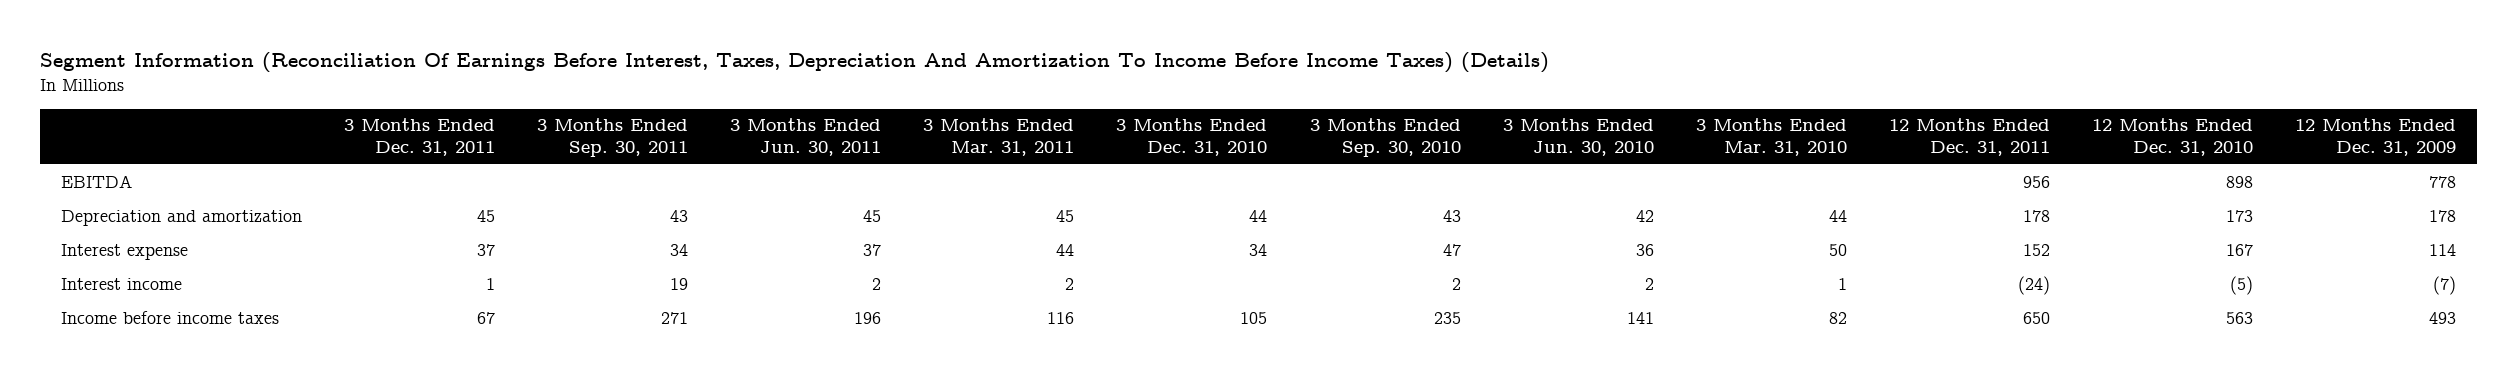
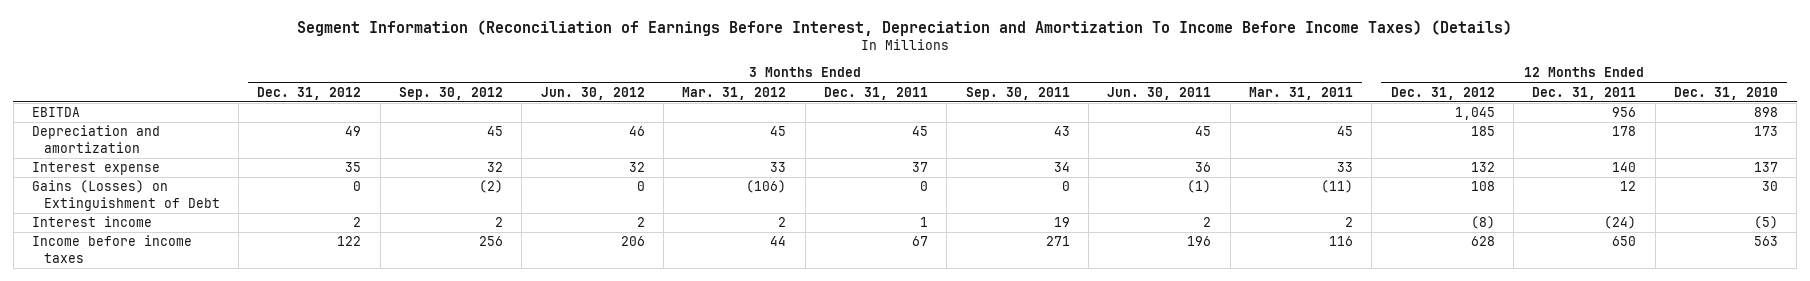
- Segment Information (Reconciliation Of Earnings Before Interest, Taxes, Depreciation And Amortization To Income Before Income Taxes) (Details)
+ Segment Information (Reconciliation of Earnings Before Interest, Depreciation and Amortization To Income Before Income Taxes) (Details)
- | 3 Months Ended Dec. 31, 2011 | 3 Months Ended Sep. 30, 2011 | 3 Months Ended Jun. 30, 2011 | 3 Months Ended Mar. 31, 2011 | 3 Months Ended Dec. 31, 2010 | 3 Months Ended Sep. 30, 2010 | 3 Months Ended Jun. 30, 2010 | 3 Months Ended Mar. 31, 2010 | 12 Months Ended Dec. 31, 2011 | 12 Months Ended Dec. 31, 2010 | 12 Months Ended Dec. 31, 2009
+ | 3 Months Ended Dec. 31, 2012 | 3 Months Ended Sep. 30, 2012 | 3 Months Ended Jun. 30, 2012 | 3 Months Ended Mar. 31, 2012 | 3 Months Ended Dec. 31, 2011 | 3 Months Ended Sep. 30, 2011 | 3 Months Ended Jun. 30, 2011 | 3 Months Ended Mar. 31, 2011 | 12 Months Ended Dec. 31, 2012 | 12 Months Ended Dec. 31, 2011 | 12 Months Ended Dec. 31, 2010
- Interest expense | 37 | 34 | 37 | 44 | 34 | 47 | 36 | 50 | 152 | 167 | 114
+ Interest expense | 35 | 32 | 32 | 33 | 37 | 34 | 36 | 33 | 132 | 140 | 137
+ Gains (Losses) on Extinguishment of Debt | 0 | (2) | 0 | (106) | 0 | 0 | (1) | (11) | 108 | 12 | 30

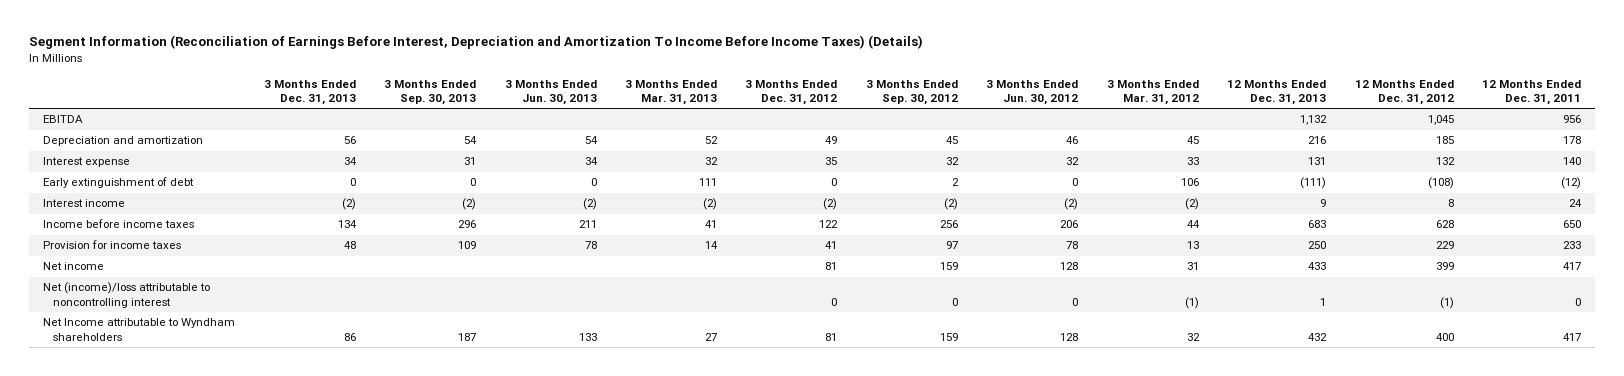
- | 3 Months Ended Dec. 31, 2012 | 3 Months Ended Sep. 30, 2012 | 3 Months Ended Jun. 30, 2012 | 3 Months Ended Mar. 31, 2012 | 3 Months Ended Dec. 31, 2011 | 3 Months Ended Sep. 30, 2011 | 3 Months Ended Jun. 30, 2011 | 3 Months Ended Mar. 31, 2011 | 12 Months Ended Dec. 31, 2012 | 12 Months Ended Dec. 31, 2011 | 12 Months Ended Dec. 31, 2010
+ | 3 Months Ended Dec. 31, 2013 | 3 Months Ended Sep. 30, 2013 | 3 Months Ended Jun. 30, 2013 | 3 Months Ended Mar. 31, 2013 | 3 Months Ended Dec. 31, 2012 | 3 Months Ended Sep. 30, 2012 | 3 Months Ended Jun. 30, 2012 | 3 Months Ended Mar. 31, 2012 | 12 Months Ended Dec. 31, 2013 | 12 Months Ended Dec. 31, 2012 | 12 Months Ended Dec. 31, 2011
- Gains (Losses) on Extinguishment of Debt | 0 | (2) | 0 | (106) | 0 | 0 | (1) | (11) | 108 | 12 | 30
- Interest income | 2 | 2 | 2 | 2 | 1 | 19 | 2 | 2 | (8) | (24) | (5)
+ Early extinguishment of debt | 0 | 0 | 0 | 111 | 0 | 2 | 0 | 106 | (111) | (108) | (12)
+ Interest income | (2) | (2) | (2) | (2) | (2) | (2) | (2) | (2) | 9 | 8 | 24
+ Provision for income taxes | 48 | 109 | 78 | 14 | 41 | 97 | 78 | 13 | 250 | 229 | 233
+ Net income | | | | | 81 | 159 | 128 | 31 | 433 | 399 | 417
+ Net (income)/loss attributable to noncontrolling interest | | | | | 0 | 0 | 0 | (1) | 1 | (1) | 0
+ Net Income attributable to Wyndham shareholders | 86 | 187 | 133 | 27 | 81 | 159 | 128 | 32 | 432 | 400 | 417

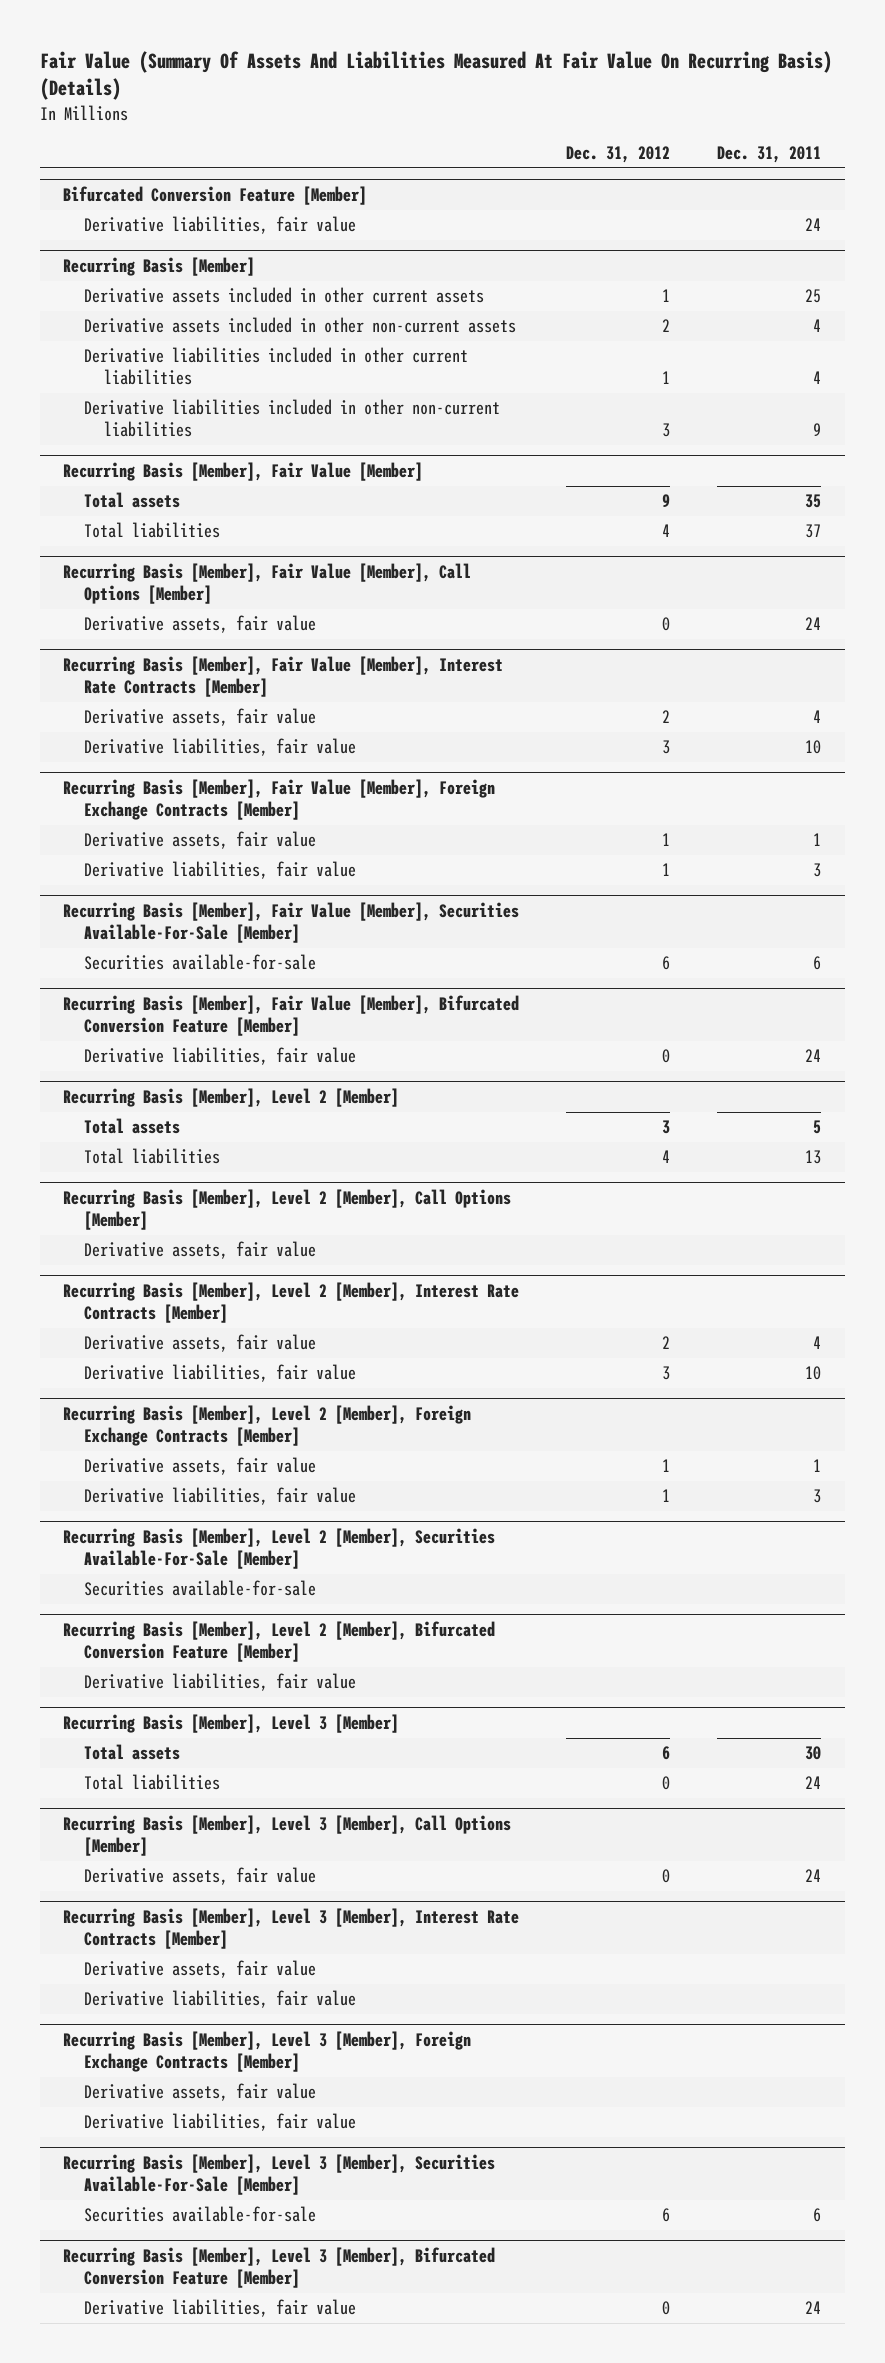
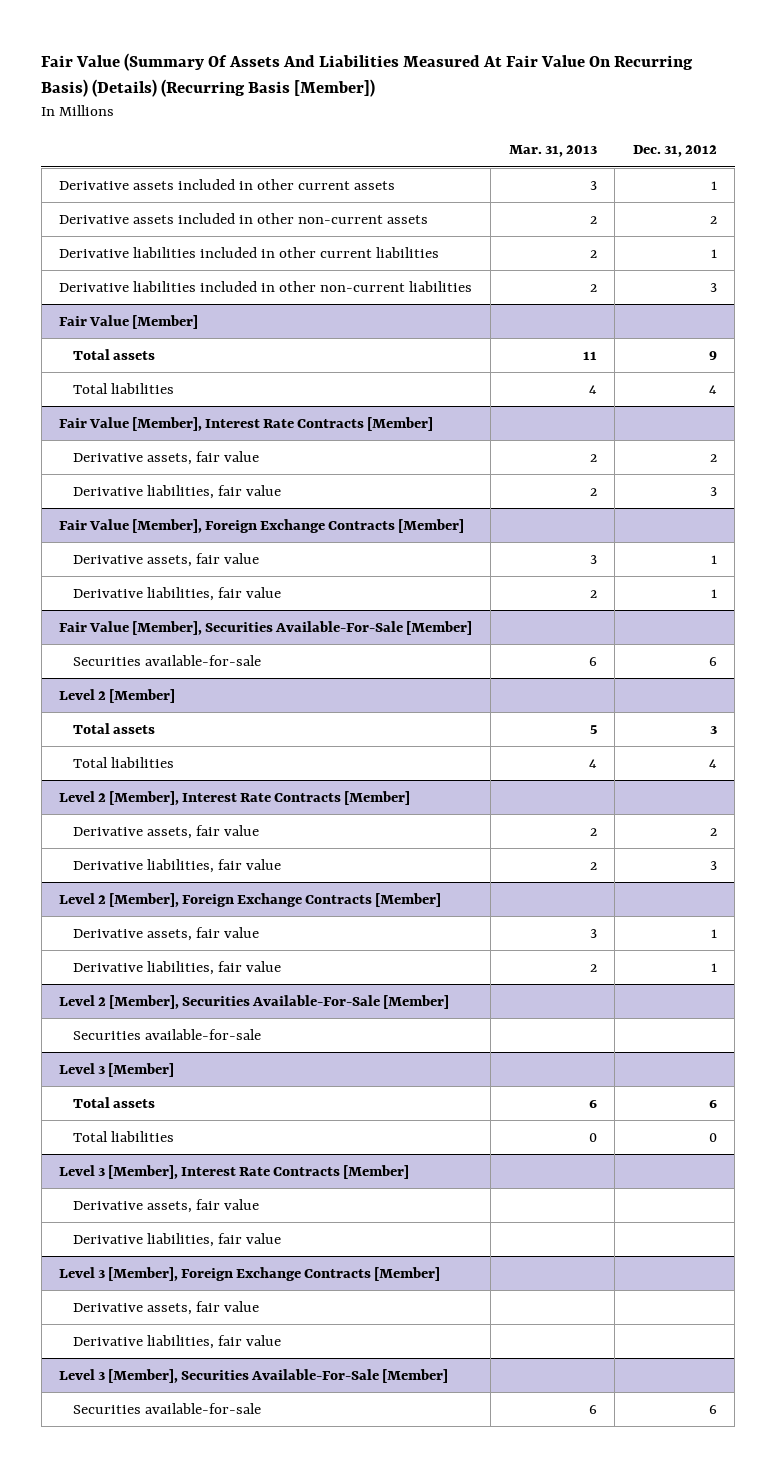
- Fair Value (Summary Of Assets And Liabilities Measured At Fair Value On Recurring Basis) (Details)
+ Fair Value (Summary Of Assets And Liabilities Measured At Fair Value On Recurring Basis) (Details) (Recurring Basis [Member])
- | Dec. 31, 2012 | Dec. 31, 2011
+ | Mar. 31, 2013 | Dec. 31, 2012
- Bifurcated Conversion Feature [Member]
- Derivative liabilities, fair value | | 24
- Recurring Basis [Member]
- Recurring Basis [Member], Fair Value [Member]
+ Fair Value [Member]
- Recurring Basis [Member], Fair Value [Member], Call Options [Member]
- Derivative assets, fair value | 0 | 24
- Recurring Basis [Member], Fair Value [Member], Interest Rate Contracts [Member]
+ Fair Value [Member], Interest Rate Contracts [Member]
- Recurring Basis [Member], Fair Value [Member], Foreign Exchange Contracts [Member]
+ Fair Value [Member], Foreign Exchange Contracts [Member]
- Recurring Basis [Member], Fair Value [Member], Securities Available-For-Sale [Member]
+ Fair Value [Member], Securities Available-For-Sale [Member]
- Recurring Basis [Member], Fair Value [Member], Bifurcated Conversion Feature [Member]
- Derivative liabilities, fair value | 0 | 24
- Recurring Basis [Member], Level 2 [Member]
+ Level 2 [Member]
- Recurring Basis [Member], Level 2 [Member], Call Options [Member]
- Derivative assets, fair value
- Recurring Basis [Member], Level 2 [Member], Interest Rate Contracts [Member]
+ Level 2 [Member], Interest Rate Contracts [Member]
- Recurring Basis [Member], Level 2 [Member], Foreign Exchange Contracts [Member]
+ Level 2 [Member], Foreign Exchange Contracts [Member]
- Recurring Basis [Member], Level 2 [Member], Securities Available-For-Sale [Member]
+ Level 2 [Member], Securities Available-For-Sale [Member]
- Recurring Basis [Member], Level 2 [Member], Bifurcated Conversion Feature [Member]
- Derivative liabilities, fair value
- Recurring Basis [Member], Level 3 [Member]
+ Level 3 [Member]
- Recurring Basis [Member], Level 3 [Member], Call Options [Member]
- Derivative assets, fair value | 0 | 24
- Recurring Basis [Member], Level 3 [Member], Interest Rate Contracts [Member]
+ Level 3 [Member], Interest Rate Contracts [Member]
- Recurring Basis [Member], Level 3 [Member], Foreign Exchange Contracts [Member]
+ Level 3 [Member], Foreign Exchange Contracts [Member]
- Recurring Basis [Member], Level 3 [Member], Securities Available-For-Sale [Member]
+ Level 3 [Member], Securities Available-For-Sale [Member]
- Recurring Basis [Member], Level 3 [Member], Bifurcated Conversion Feature [Member]
- Derivative liabilities, fair value | 0 | 24

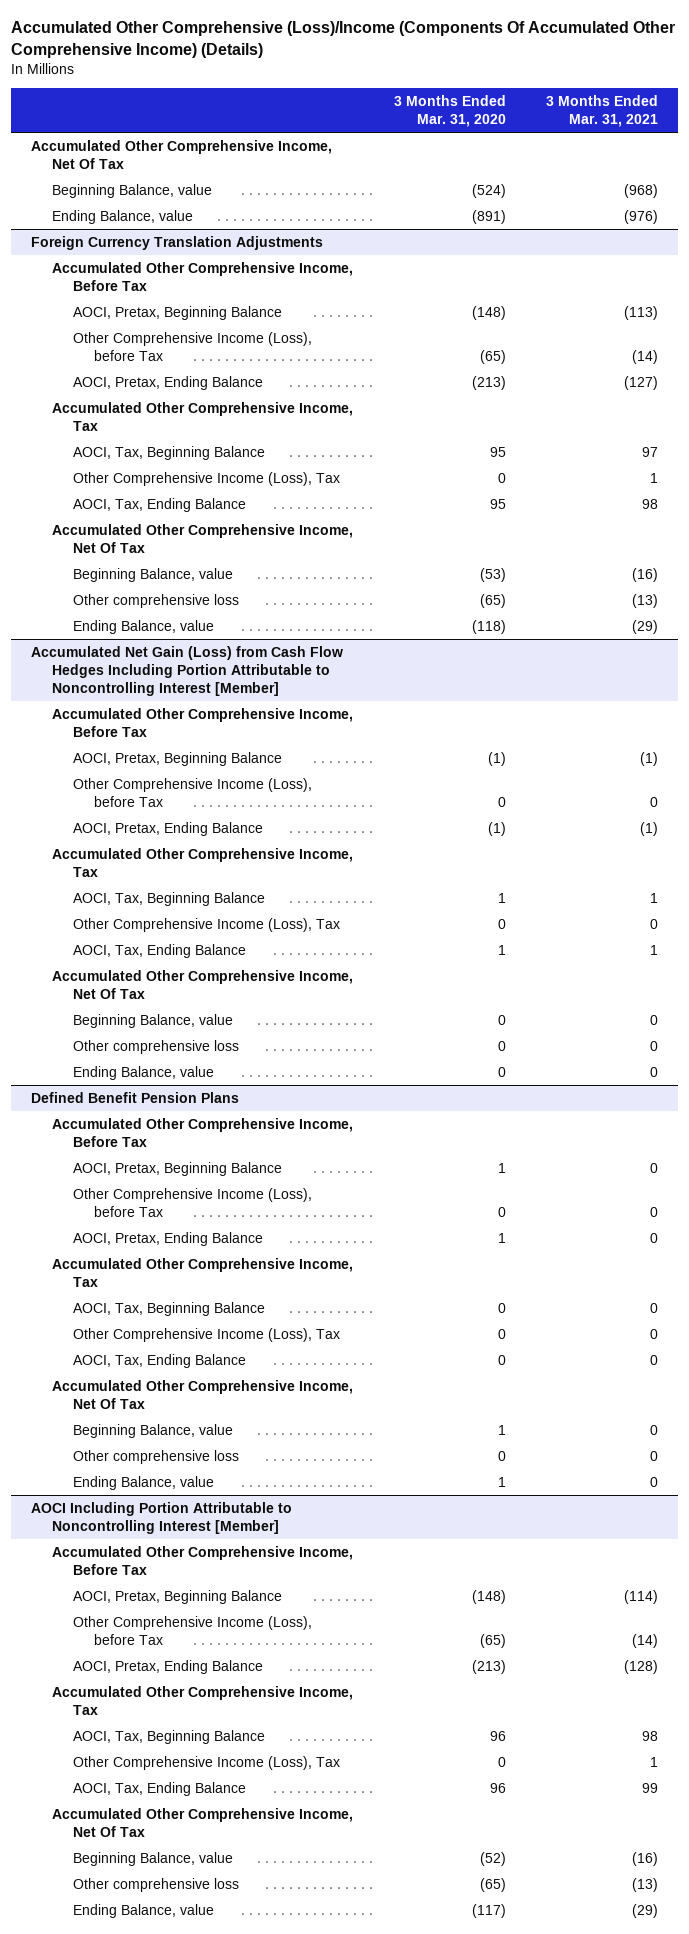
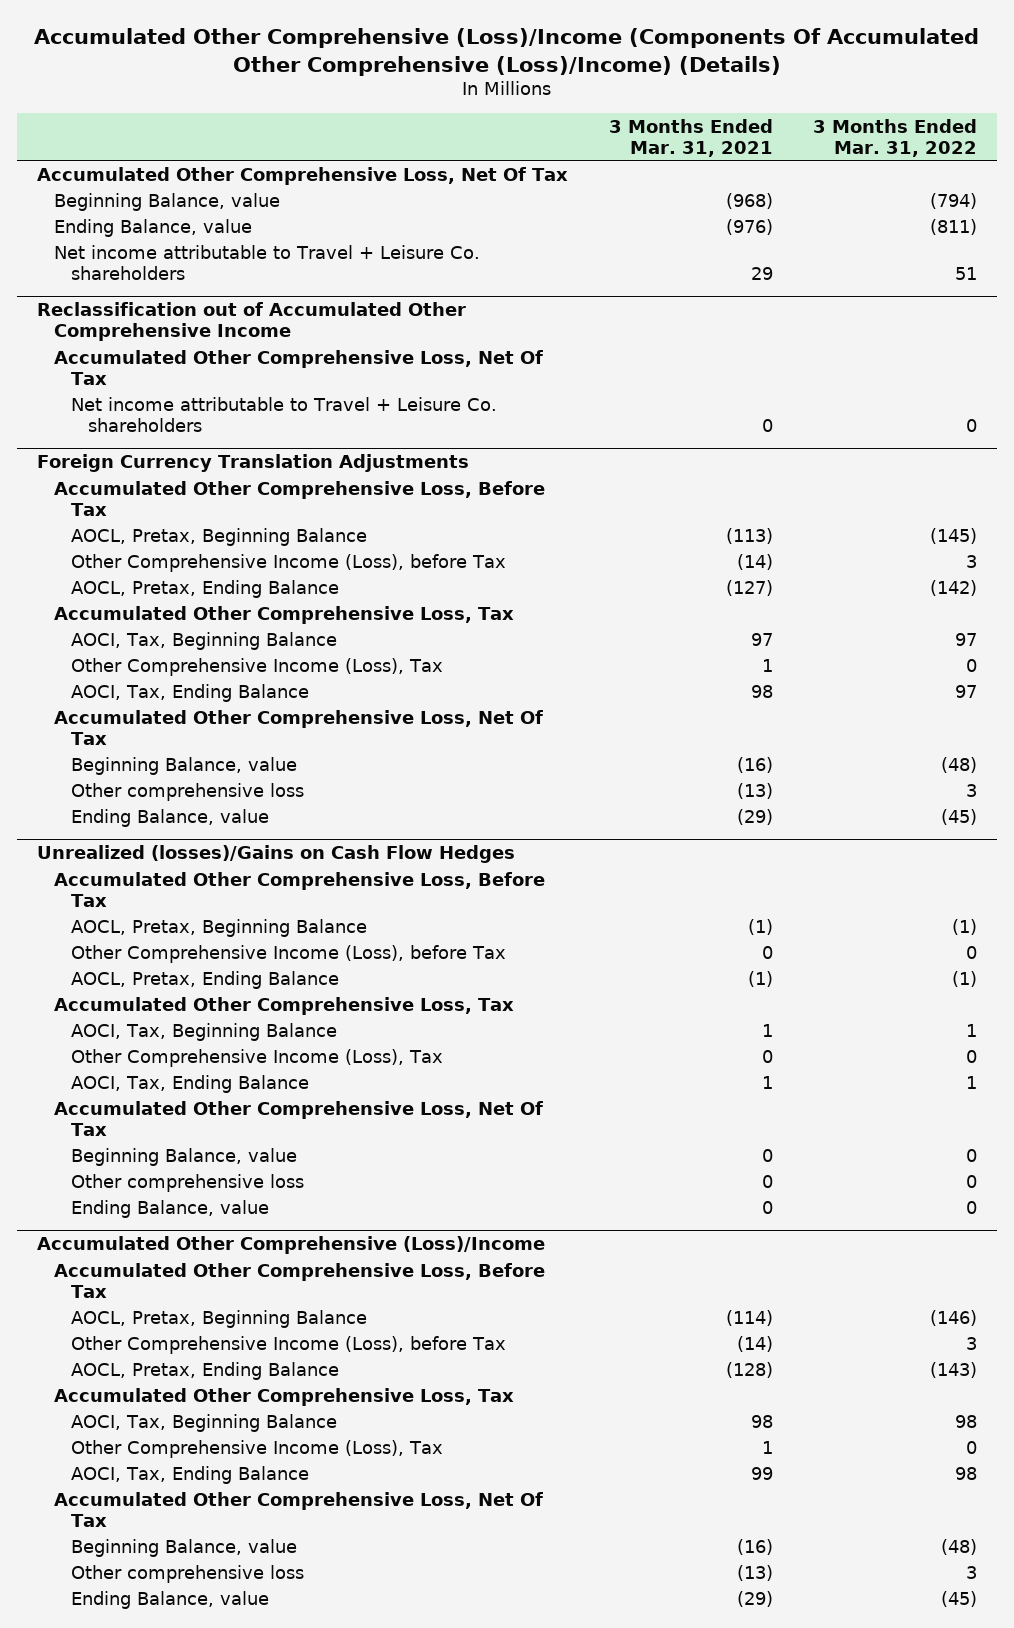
- Accumulated Other Comprehensive (Loss)/Income (Components Of Accumulated Other Comprehensive Income) (Details)
+ Accumulated Other Comprehensive (Loss)/Income (Components Of Accumulated Other Comprehensive (Loss)/Income) (Details)
- | 3 Months Ended Mar. 31, 2020 | 3 Months Ended Mar. 31, 2021
+ | 3 Months Ended Mar. 31, 2021 | 3 Months Ended Mar. 31, 2022
- Accumulated Other Comprehensive Income, Net Of Tax
+ Accumulated Other Comprehensive Loss, Net Of Tax
+ Net income attributable to Travel + Leisure Co. shareholders | 29 | 51
+ Reclassification out of Accumulated Other Comprehensive Income
+ Accumulated Other Comprehensive Loss, Net Of Tax
+ Net income attributable to Travel + Leisure Co. shareholders | 0 | 0
@ Foreign Currency Translation Adjustments
- Accumulated Other Comprehensive Income, Before Tax
- AOCI, Pretax, Beginning Balance | (148) | (113)
+ Accumulated Other Comprehensive Loss, Before Tax
+ AOCL, Pretax, Beginning Balance | (113) | (145)
- AOCI, Pretax, Ending Balance | (213) | (127)
- Accumulated Other Comprehensive Income, Tax
+ AOCL, Pretax, Ending Balance | (127) | (142)
+ Accumulated Other Comprehensive Loss, Tax
- Accumulated Other Comprehensive Income, Net Of Tax
+ Accumulated Other Comprehensive Loss, Net Of Tax
- Accumulated Net Gain (Loss) from Cash Flow Hedges Including Portion Attributable to Noncontrolling Interest [Member]
- Accumulated Other Comprehensive Income, Before Tax
- AOCI, Pretax, Beginning Balance | (1) | (1)
+ Unrealized (losses)/Gains on Cash Flow Hedges
+ Accumulated Other Comprehensive Loss, Before Tax
+ AOCL, Pretax, Beginning Balance | (1) | (1)
- AOCI, Pretax, Ending Balance | (1) | (1)
- Accumulated Other Comprehensive Income, Tax
+ AOCL, Pretax, Ending Balance | (1) | (1)
+ Accumulated Other Comprehensive Loss, Tax
- Accumulated Other Comprehensive Income, Net Of Tax
- Beginning Balance, value | 0 | 0
- Other comprehensive loss | 0 | 0
- Ending Balance, value | 0 | 0
- Defined Benefit Pension Plans
- Accumulated Other Comprehensive Income, Before Tax
- AOCI, Pretax, Beginning Balance | 1 | 0
- Other Comprehensive Income (Loss), before Tax | 0 | 0
- AOCI, Pretax, Ending Balance | 1 | 0
- Accumulated Other Comprehensive Income, Tax
- AOCI, Tax, Beginning Balance | 0 | 0
- Other Comprehensive Income (Loss), Tax | 0 | 0
- AOCI, Tax, Ending Balance | 0 | 0
- Accumulated Other Comprehensive Income, Net Of Tax
+ Accumulated Other Comprehensive Loss, Net Of Tax
- AOCI Including Portion Attributable to Noncontrolling Interest [Member]
- Accumulated Other Comprehensive Income, Before Tax
- AOCI, Pretax, Beginning Balance | (148) | (114)
+ Accumulated Other Comprehensive (Loss)/Income
+ Accumulated Other Comprehensive Loss, Before Tax
+ AOCL, Pretax, Beginning Balance | (114) | (146)
- AOCI, Pretax, Ending Balance | (213) | (128)
- Accumulated Other Comprehensive Income, Tax
+ AOCL, Pretax, Ending Balance | (128) | (143)
+ Accumulated Other Comprehensive Loss, Tax
- Accumulated Other Comprehensive Income, Net Of Tax
+ Accumulated Other Comprehensive Loss, Net Of Tax

